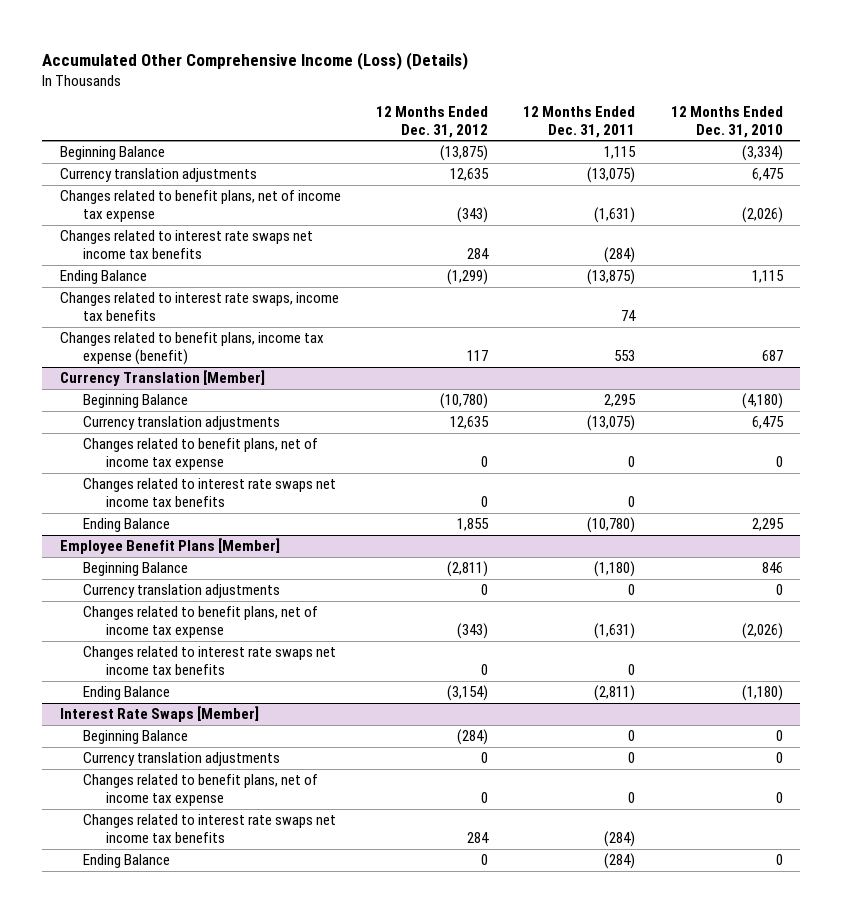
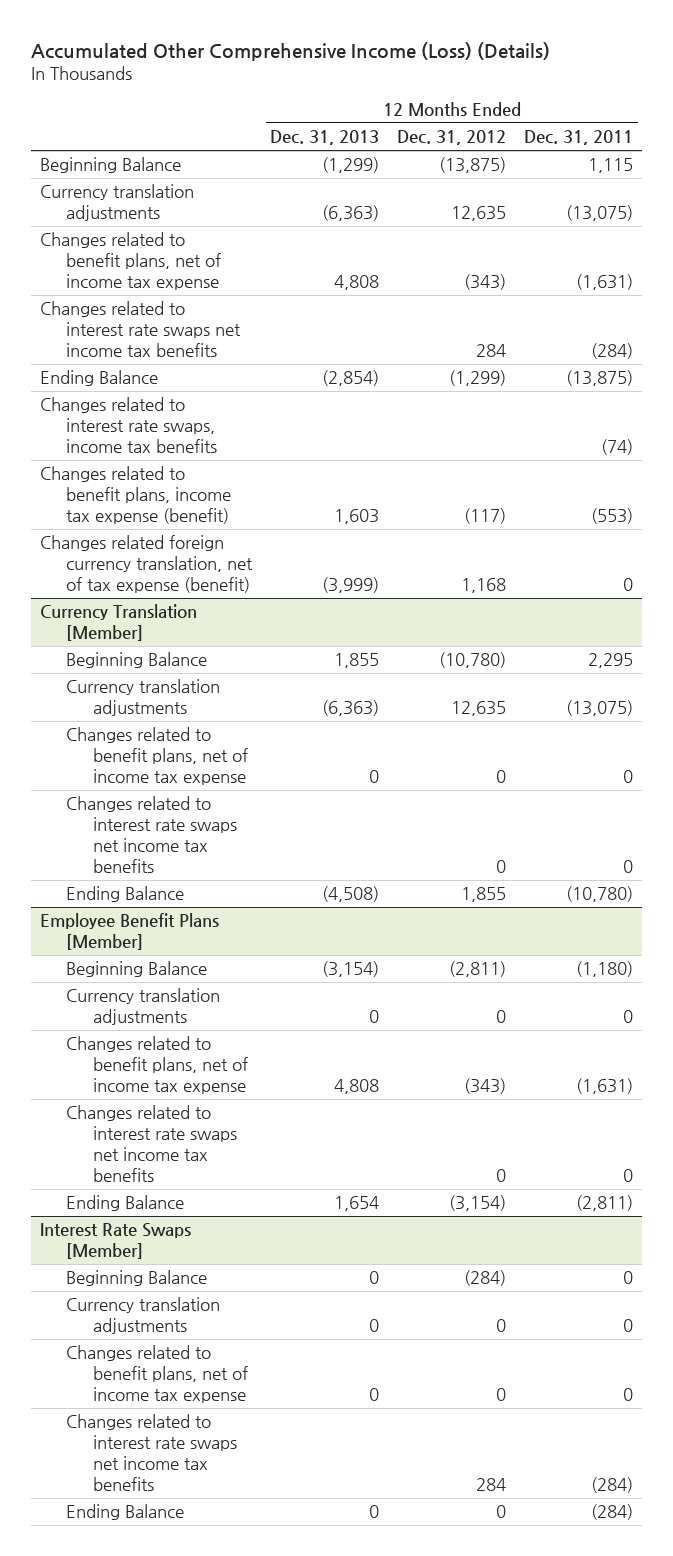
- | 12 Months Ended Dec. 31, 2012 | 12 Months Ended Dec. 31, 2011 | 12 Months Ended Dec. 31, 2010
+ | 12 Months Ended Dec. 31, 2013 | 12 Months Ended Dec. 31, 2012 | 12 Months Ended Dec. 31, 2011
- Changes related to interest rate swaps, income tax benefits | | 74 |
- Changes related to benefit plans, income tax expense (benefit) | 117 | 553 | 687
+ Changes related to interest rate swaps, income tax benefits | | | (74)
+ Changes related to benefit plans, income tax expense (benefit) | 1,603 | (117) | (553)
+ Changes related foreign currency translation, net of tax expense (benefit) | (3,999) | 1,168 | 0

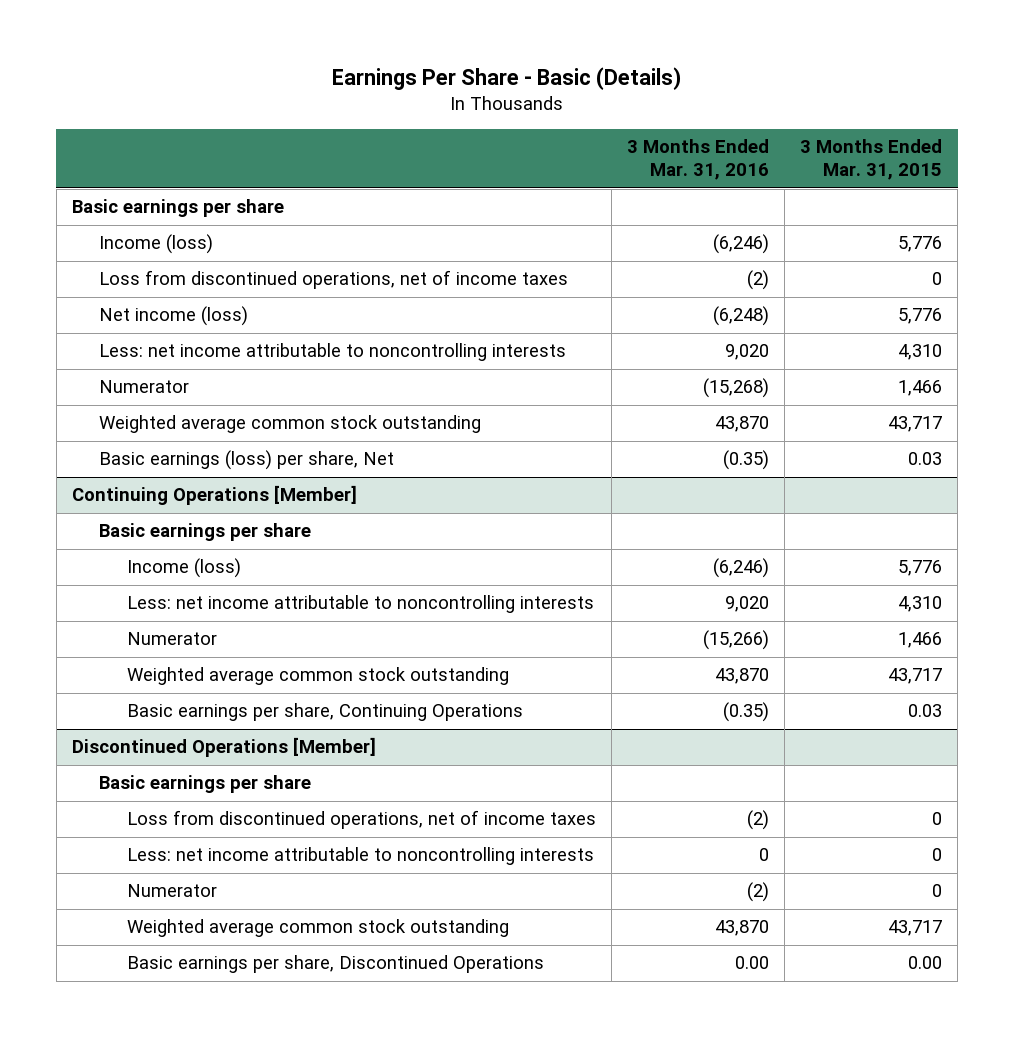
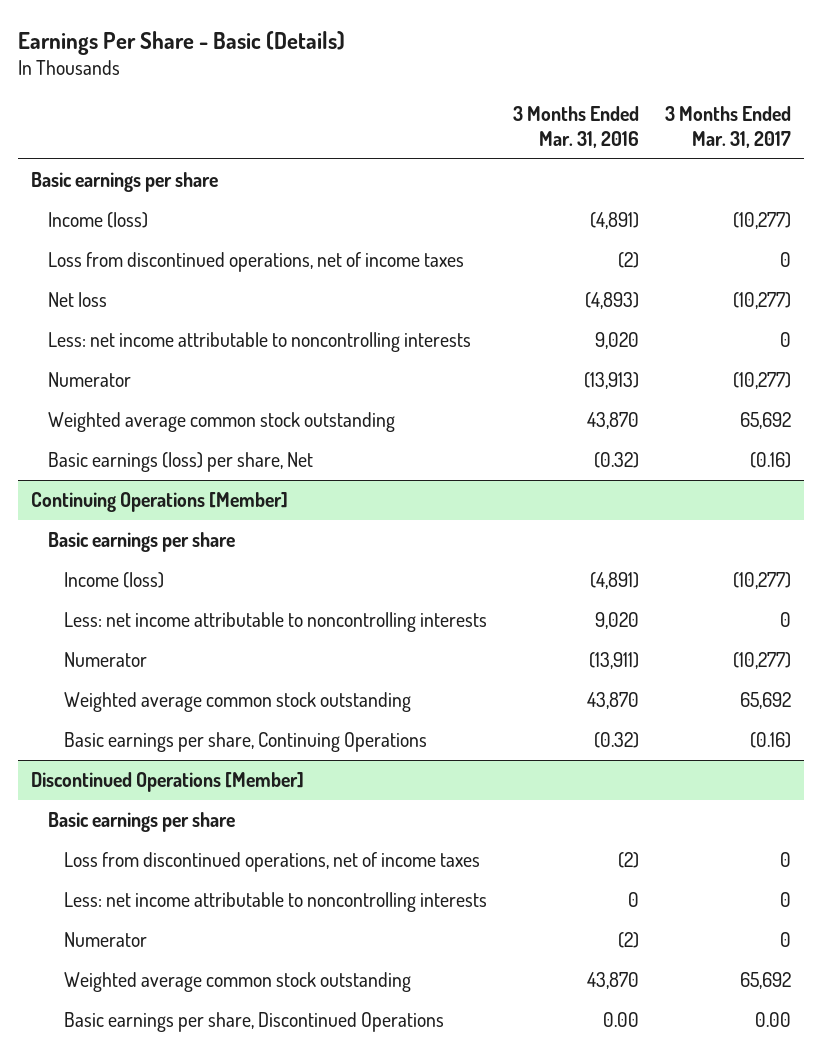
- | 3 Months Ended Mar. 31, 2016 | 3 Months Ended Mar. 31, 2015
+ | 3 Months Ended Mar. 31, 2016 | 3 Months Ended Mar. 31, 2017
- Income (loss) | (6,246) | 5,776
+ Income (loss) | (4,891) | (10,277)
- Net income (loss) | (6,248) | 5,776
+ Net loss | (4,893) | (10,277)
- Numerator | (15,268) | 1,466
+ Numerator | (13,913) | (10,277)
- Basic earnings (loss) per share, Net | (0.35) | 0.03
+ Basic earnings (loss) per share, Net | (0.32) | (0.16)
@ Continuing Operations [Member]
- Income (loss) | (6,246) | 5,776
+ Income (loss) | (4,891) | (10,277)
- Numerator | (15,266) | 1,466
+ Numerator | (13,911) | (10,277)
- Basic earnings per share, Continuing Operations | (0.35) | 0.03
+ Basic earnings per share, Continuing Operations | (0.32) | (0.16)

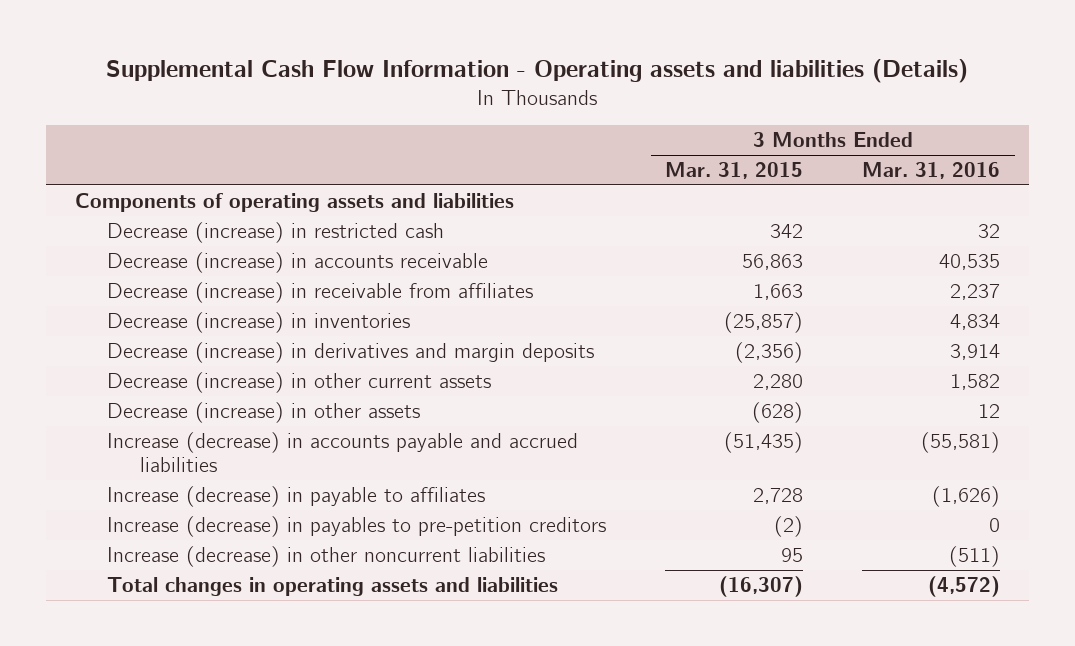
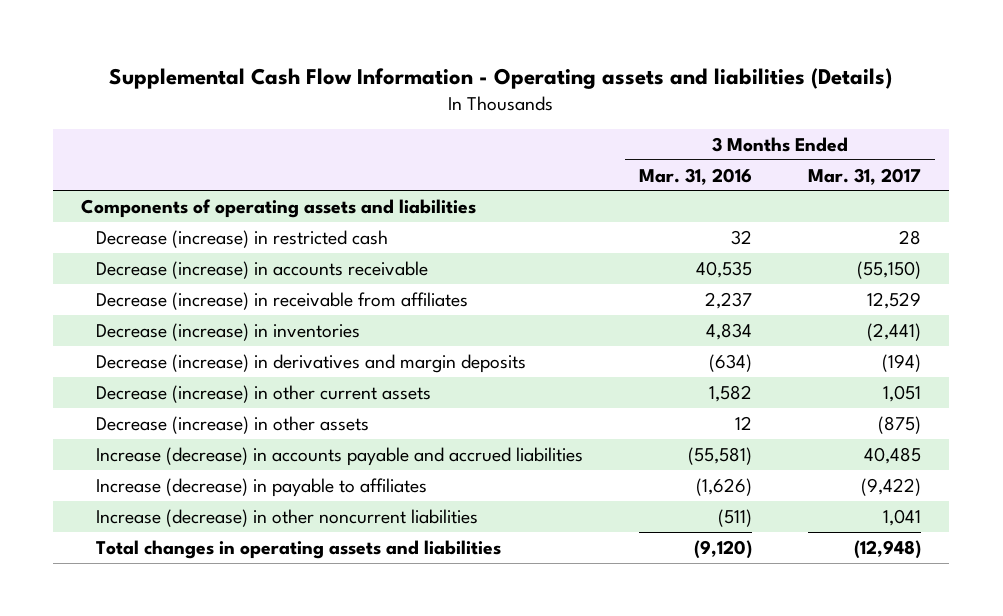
- | 3 Months Ended Mar. 31, 2015 | 3 Months Ended Mar. 31, 2016
+ | 3 Months Ended Mar. 31, 2016 | 3 Months Ended Mar. 31, 2017
- Decrease (increase) in derivatives and margin deposits | (2,356) | 3,914
+ Decrease (increase) in derivatives and margin deposits | (634) | (194)
- Increase (decrease) in payables to pre-petition creditors | (2) | 0
- Total changes in operating assets and liabilities | (16,307) | (4,572)
+ Total changes in operating assets and liabilities | (9,120) | (12,948)

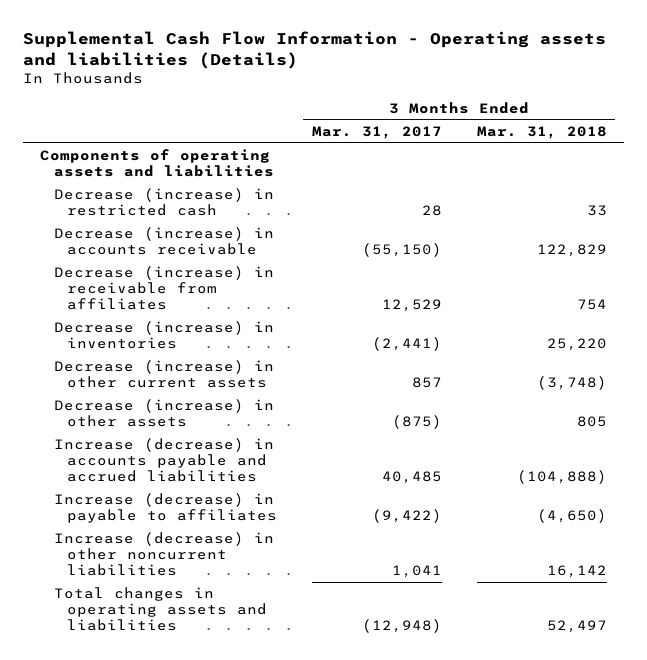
- | 3 Months Ended Mar. 31, 2016 | 3 Months Ended Mar. 31, 2017
+ | 3 Months Ended Mar. 31, 2017 | 3 Months Ended Mar. 31, 2018
- Decrease (increase) in derivatives and margin deposits | (634) | (194)
- Decrease (increase) in other current assets | 1,582 | 1,051
+ Decrease (increase) in other current assets | 857 | (3,748)

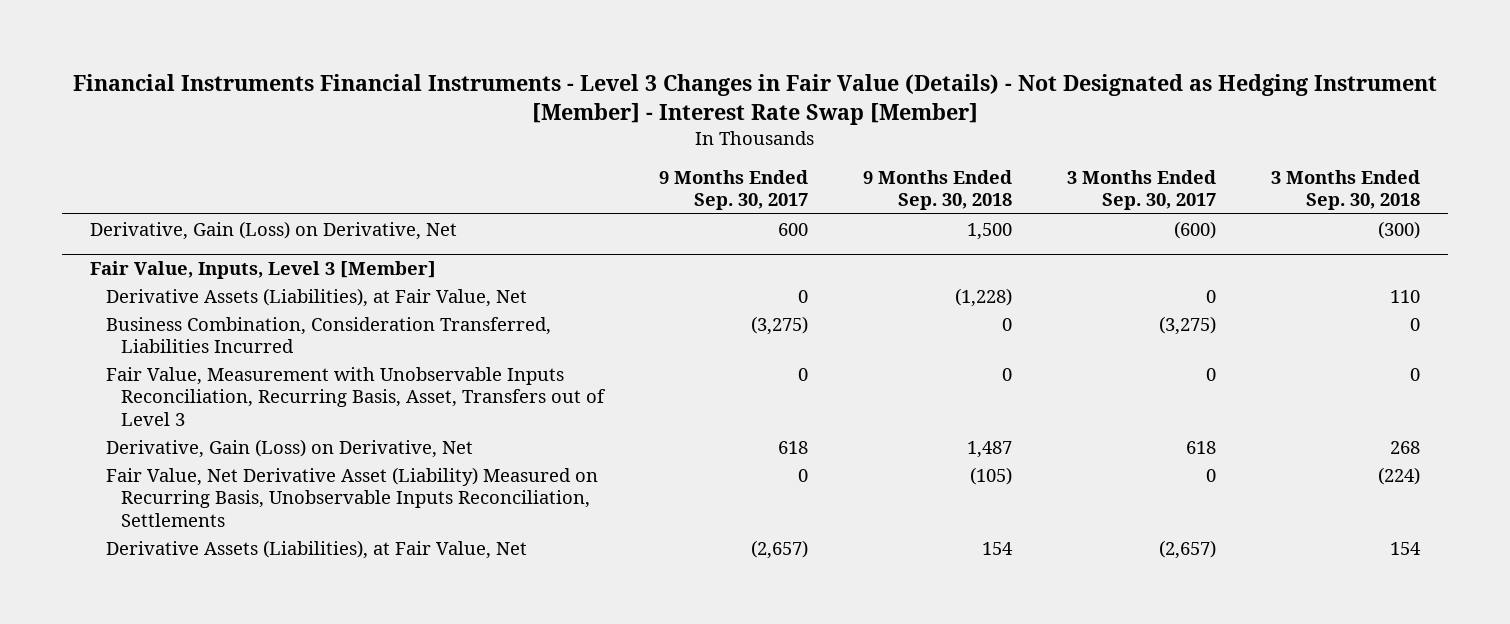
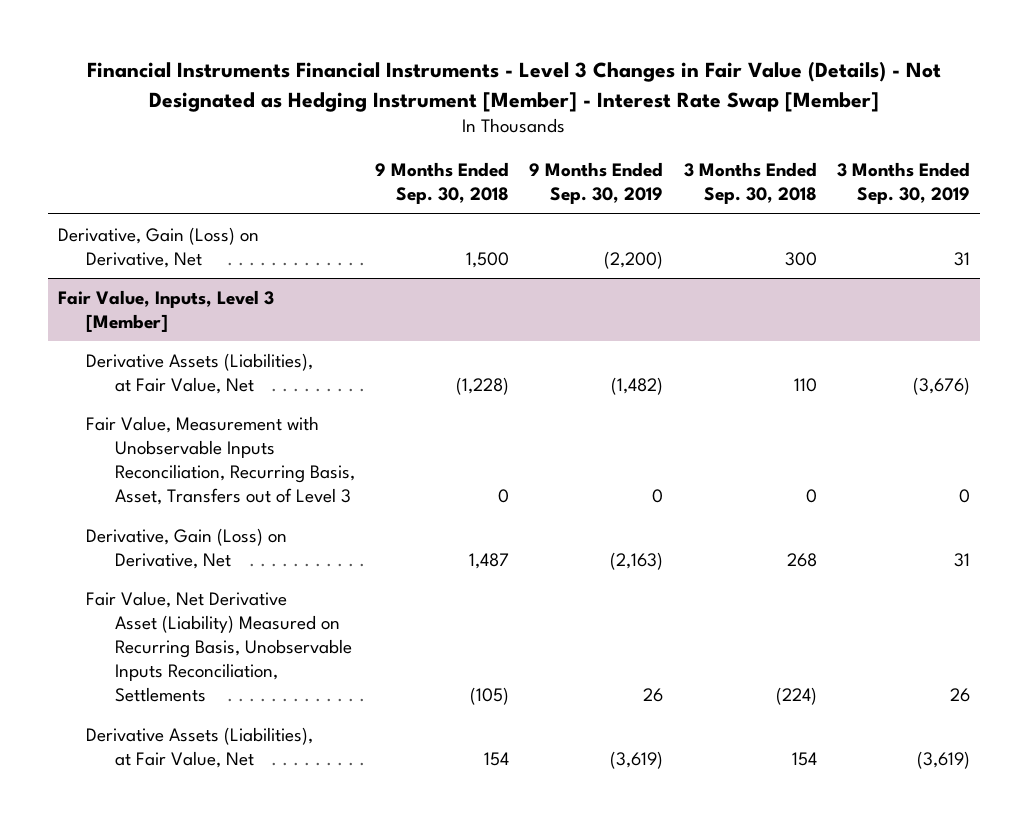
- | 9 Months Ended Sep. 30, 2017 | 9 Months Ended Sep. 30, 2018 | 3 Months Ended Sep. 30, 2017 | 3 Months Ended Sep. 30, 2018
+ | 9 Months Ended Sep. 30, 2018 | 9 Months Ended Sep. 30, 2019 | 3 Months Ended Sep. 30, 2018 | 3 Months Ended Sep. 30, 2019
- Derivative, Gain (Loss) on Derivative, Net | 600 | 1,500 | (600) | (300)
+ Derivative, Gain (Loss) on Derivative, Net | 1,500 | (2,200) | 300 | 31
@ Fair Value, Inputs, Level 3 [Member]
- Business Combination, Consideration Transferred, Liabilities Incurred | (3,275) | 0 | (3,275) | 0

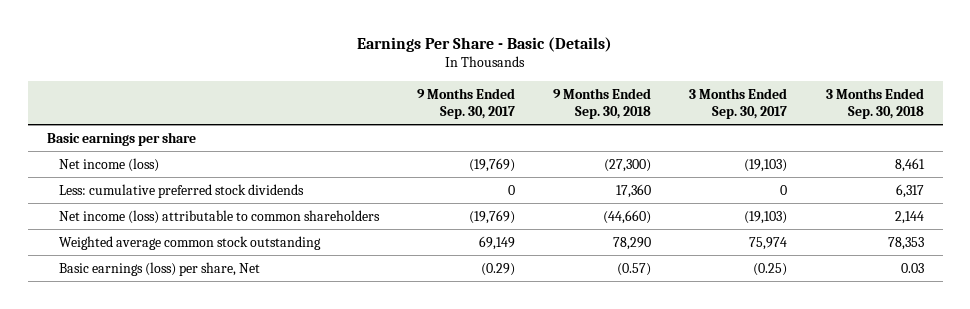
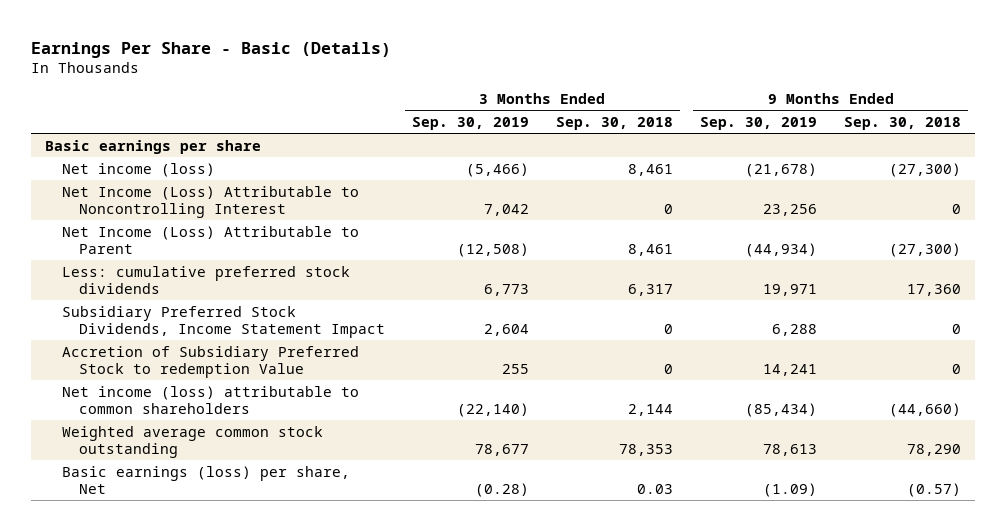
- | 9 Months Ended Sep. 30, 2017 | 9 Months Ended Sep. 30, 2018 | 3 Months Ended Sep. 30, 2017 | 3 Months Ended Sep. 30, 2018
+ | 3 Months Ended Sep. 30, 2019 | 3 Months Ended Sep. 30, 2018 | 9 Months Ended Sep. 30, 2019 | 9 Months Ended Sep. 30, 2018
+ Net Income (Loss) Attributable to Noncontrolling Interest | 7,042 | 0 | 23,256 | 0
+ Net Income (Loss) Attributable to Parent | (12,508) | 8,461 | (44,934) | (27,300)
+ Subsidiary Preferred Stock Dividends, Income Statement Impact | 2,604 | 0 | 6,288 | 0
+ Accretion of Subsidiary Preferred Stock to redemption Value | 255 | 0 | 14,241 | 0

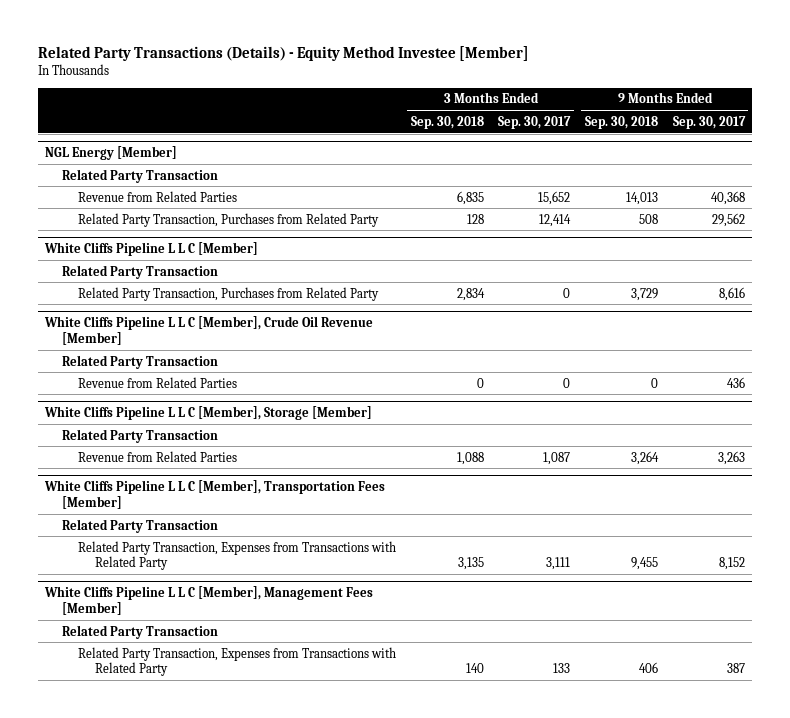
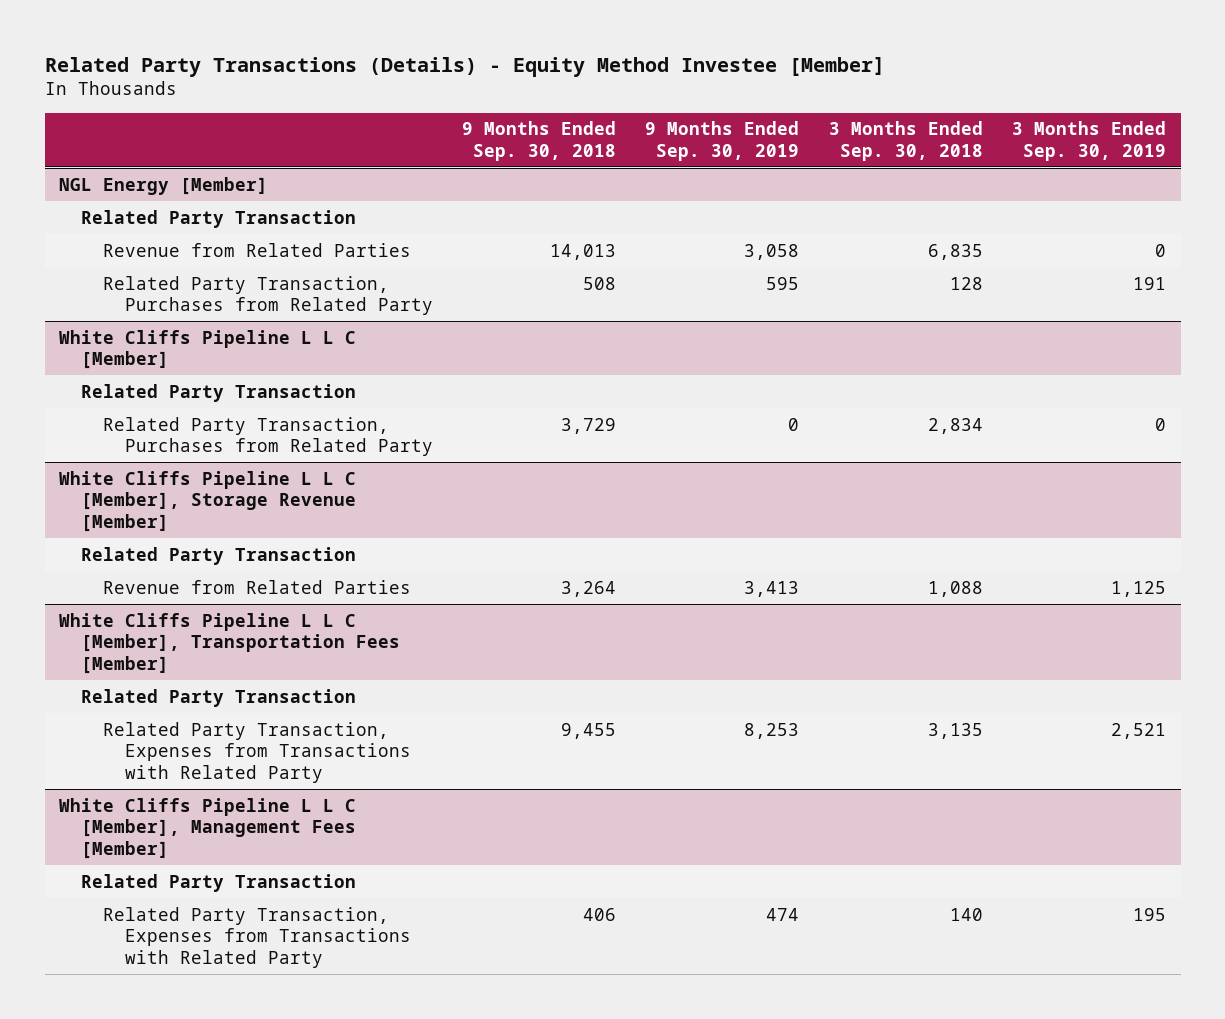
- | 3 Months Ended Sep. 30, 2018 | 3 Months Ended Sep. 30, 2017 | 9 Months Ended Sep. 30, 2018 | 9 Months Ended Sep. 30, 2017
+ | 9 Months Ended Sep. 30, 2018 | 9 Months Ended Sep. 30, 2019 | 3 Months Ended Sep. 30, 2018 | 3 Months Ended Sep. 30, 2019
- White Cliffs Pipeline L L C [Member], Crude Oil Revenue [Member]
- Related Party Transaction
- Revenue from Related Parties | 0 | 0 | 0 | 436
- White Cliffs Pipeline L L C [Member], Storage [Member]
+ White Cliffs Pipeline L L C [Member], Storage Revenue [Member]

